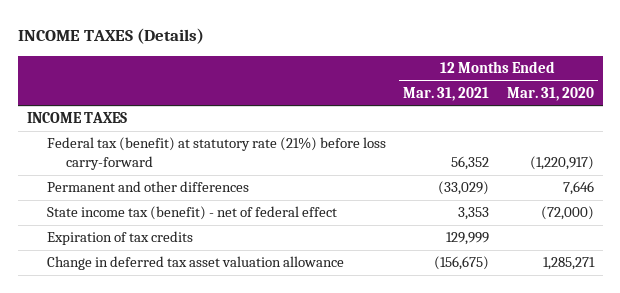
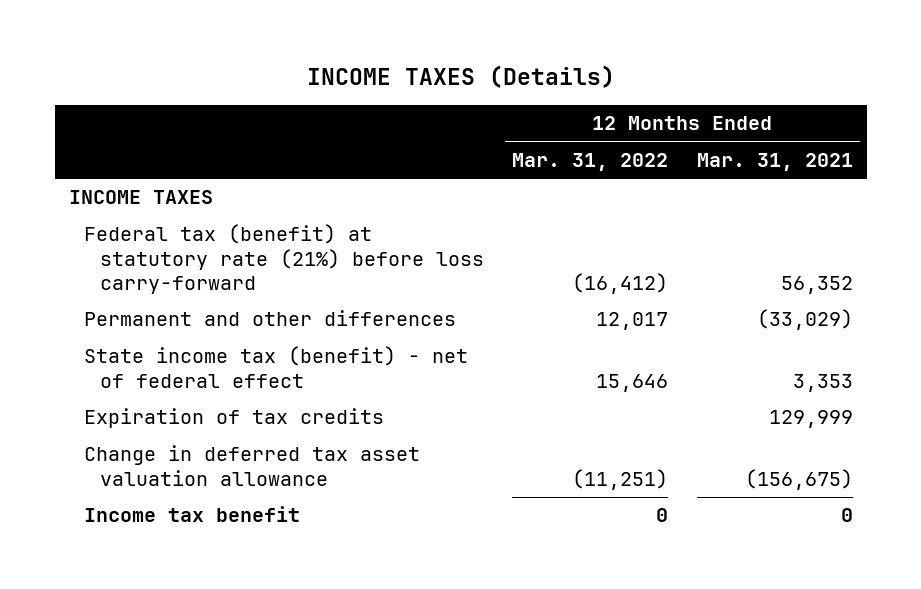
- | 12 Months Ended Mar. 31, 2021 | 12 Months Ended Mar. 31, 2020
+ | 12 Months Ended Mar. 31, 2022 | 12 Months Ended Mar. 31, 2021
+ Income tax benefit | 0 | 0

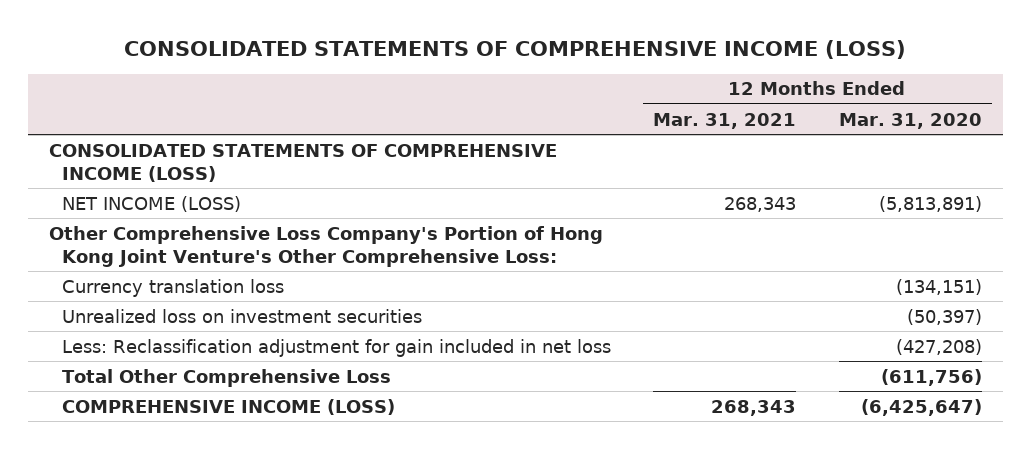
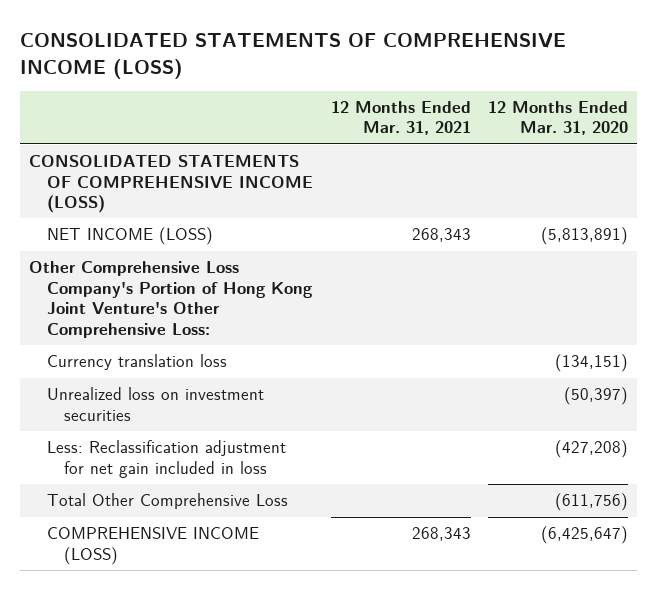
- Less: Reclassification adjustment for gain included in net loss | | (427,208)
+ Less: Reclassification adjustment for net gain included in loss | | (427,208)

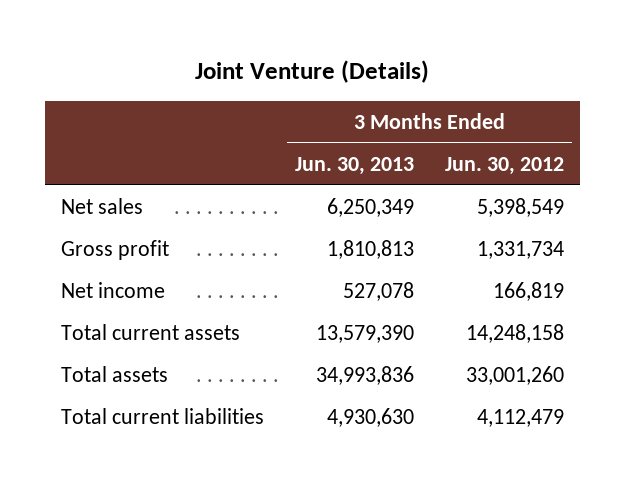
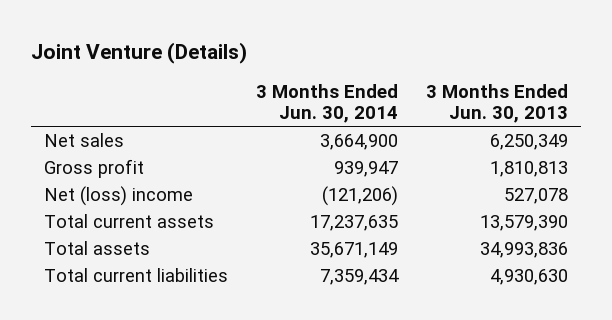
- | 3 Months Ended Jun. 30, 2013 | 3 Months Ended Jun. 30, 2012
+ | 3 Months Ended Jun. 30, 2014 | 3 Months Ended Jun. 30, 2013
- Net income | 527,078 | 166,819
+ Net (loss) income | (121,206) | 527,078

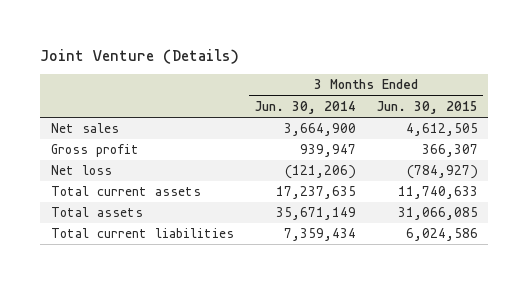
- | 3 Months Ended Jun. 30, 2014 | 3 Months Ended Jun. 30, 2013
+ | 3 Months Ended Jun. 30, 2014 | 3 Months Ended Jun. 30, 2015
- Net (loss) income | (121,206) | 527,078
+ Net loss | (121,206) | (784,927)

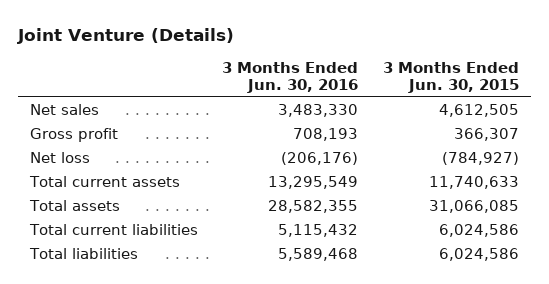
- | 3 Months Ended Jun. 30, 2014 | 3 Months Ended Jun. 30, 2015
+ | 3 Months Ended Jun. 30, 2016 | 3 Months Ended Jun. 30, 2015
+ Total liabilities | 5,589,468 | 6,024,586

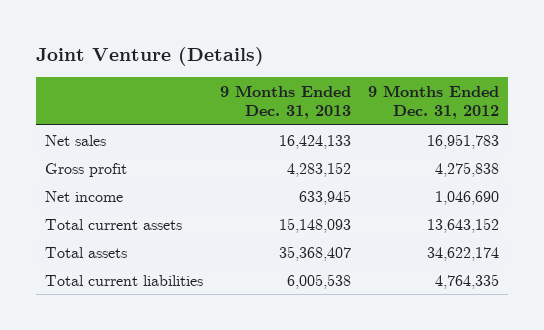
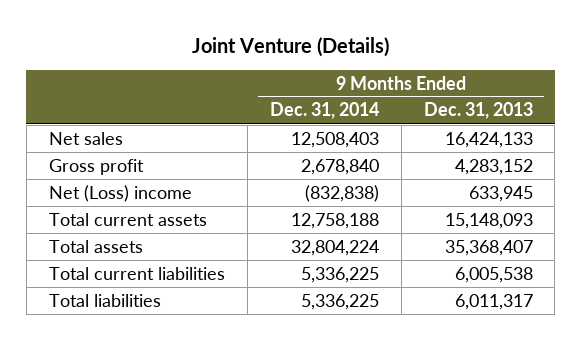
- | 9 Months Ended Dec. 31, 2013 | 9 Months Ended Dec. 31, 2012
+ | 9 Months Ended Dec. 31, 2014 | 9 Months Ended Dec. 31, 2013
- Net income | 633,945 | 1,046,690
+ Net (Loss) income | (832,838) | 633,945
+ Total liabilities | 5,336,225 | 6,011,317

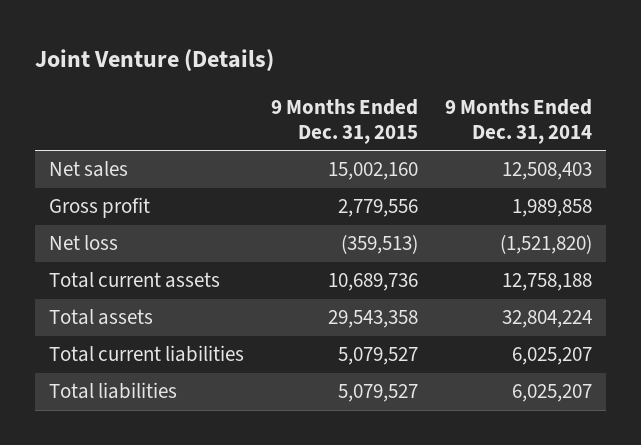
- | 9 Months Ended Dec. 31, 2014 | 9 Months Ended Dec. 31, 2013
+ | 9 Months Ended Dec. 31, 2015 | 9 Months Ended Dec. 31, 2014
- Gross profit | 2,678,840 | 4,283,152
- Net (Loss) income | (832,838) | 633,945
+ Gross profit | 2,779,556 | 1,989,858
+ Net loss | (359,513) | (1,521,820)
- Total current liabilities | 5,336,225 | 6,005,538
- Total liabilities | 5,336,225 | 6,011,317
+ Total current liabilities | 5,079,527 | 6,025,207
+ Total liabilities | 5,079,527 | 6,025,207

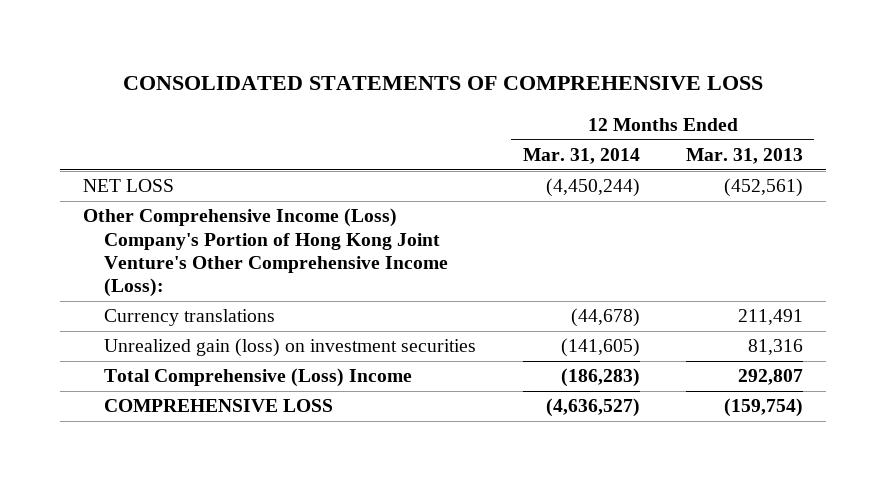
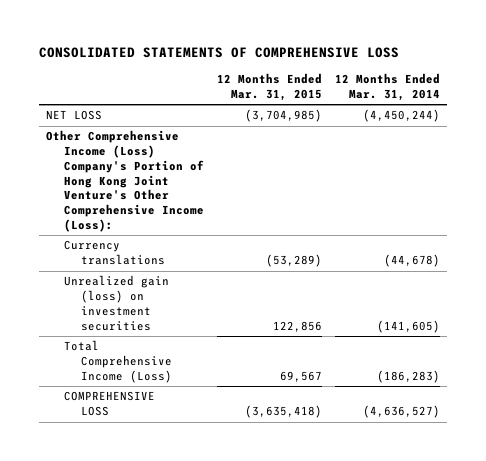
- | 12 Months Ended Mar. 31, 2014 | 12 Months Ended Mar. 31, 2013
+ | 12 Months Ended Mar. 31, 2015 | 12 Months Ended Mar. 31, 2014
- Total Comprehensive (Loss) Income | (186,283) | 292,807
+ Total Comprehensive Income (Loss) | 69,567 | (186,283)

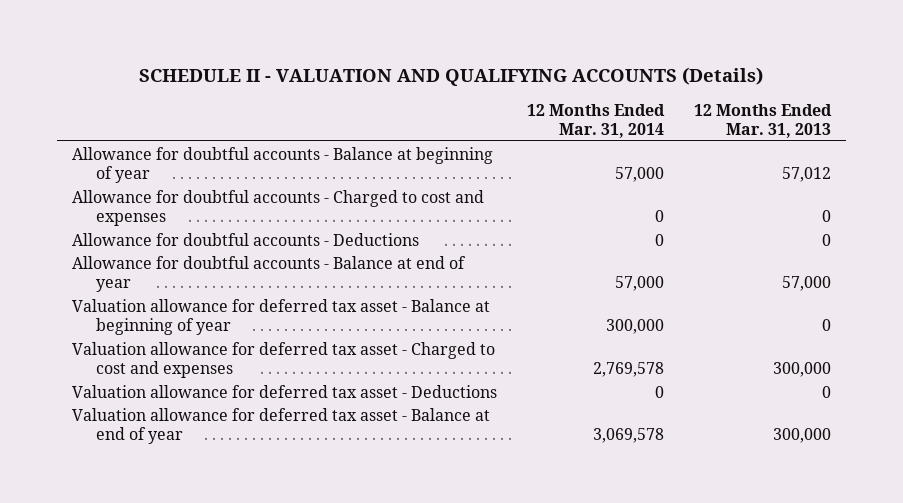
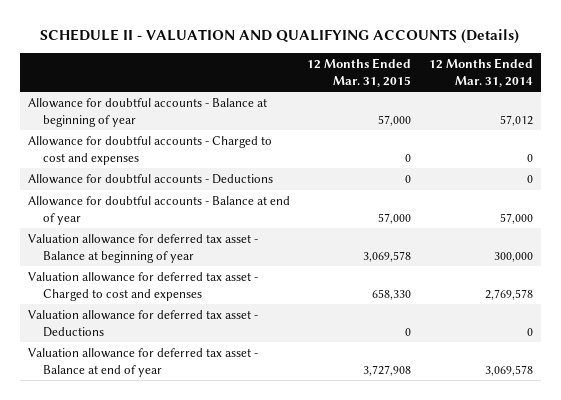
- | 12 Months Ended Mar. 31, 2014 | 12 Months Ended Mar. 31, 2013
+ | 12 Months Ended Mar. 31, 2015 | 12 Months Ended Mar. 31, 2014
- Allowance for doubtful accounts - Balance at beginning of year | 57,000 | 57,012
+ Allowance for doubtful accounts - Balance at beginning of year | 57,000 | 57,012

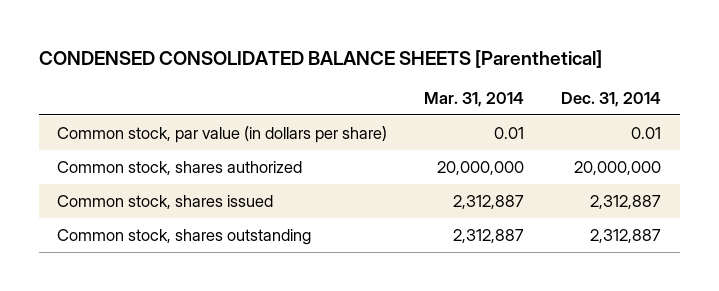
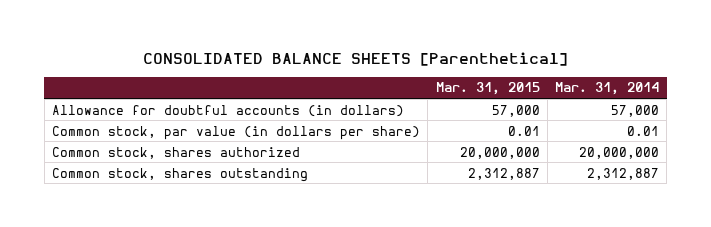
- CONDENSED CONSOLIDATED BALANCE SHEETS [Parenthetical]
+ CONSOLIDATED BALANCE SHEETS [Parenthetical]
- | Mar. 31, 2014 | Dec. 31, 2014
+ | Mar. 31, 2015 | Mar. 31, 2014
+ Allowance for doubtful accounts (in dollars) | 57,000 | 57,000
- Common stock, shares issued | 2,312,887 | 2,312,887

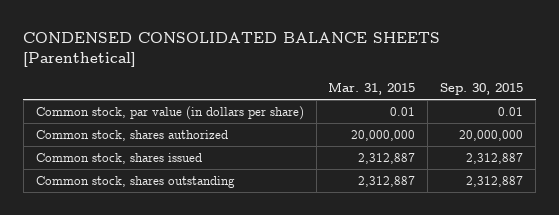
- CONSOLIDATED BALANCE SHEETS [Parenthetical]
+ CONDENSED CONSOLIDATED BALANCE SHEETS [Parenthetical]
- | Mar. 31, 2015 | Mar. 31, 2014
+ | Mar. 31, 2015 | Sep. 30, 2015
- Allowance for doubtful accounts (in dollars) | 57,000 | 57,000
+ Common stock, shares issued | 2,312,887 | 2,312,887

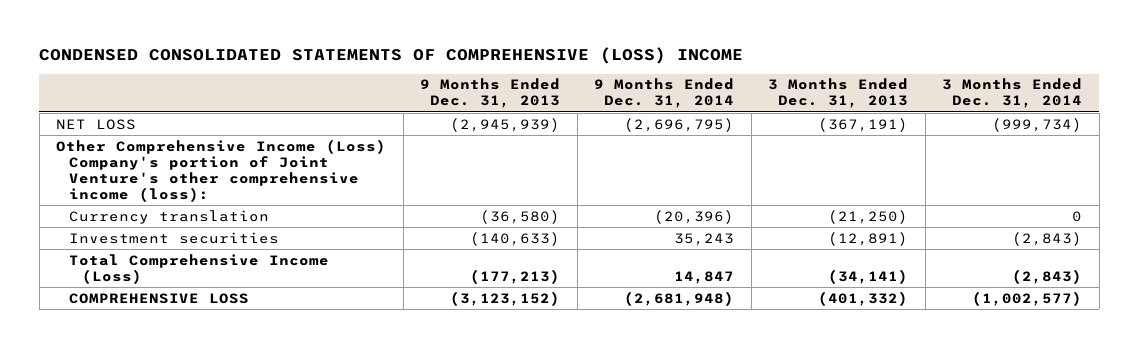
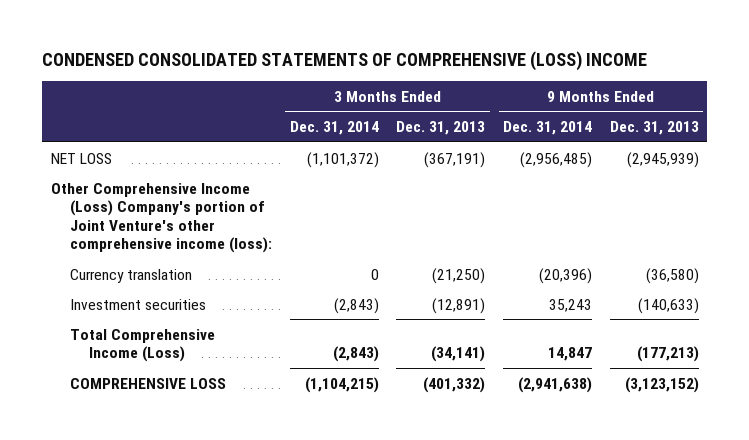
- | 9 Months Ended Dec. 31, 2013 | 9 Months Ended Dec. 31, 2014 | 3 Months Ended Dec. 31, 2013 | 3 Months Ended Dec. 31, 2014
+ | 3 Months Ended Dec. 31, 2014 | 3 Months Ended Dec. 31, 2013 | 9 Months Ended Dec. 31, 2014 | 9 Months Ended Dec. 31, 2013
- NET LOSS | (2,945,939) | (2,696,795) | (367,191) | (999,734)
+ NET LOSS | (1,101,372) | (367,191) | (2,956,485) | (2,945,939)
- COMPREHENSIVE LOSS | (3,123,152) | (2,681,948) | (401,332) | (1,002,577)
+ COMPREHENSIVE LOSS | (1,104,215) | (401,332) | (2,941,638) | (3,123,152)

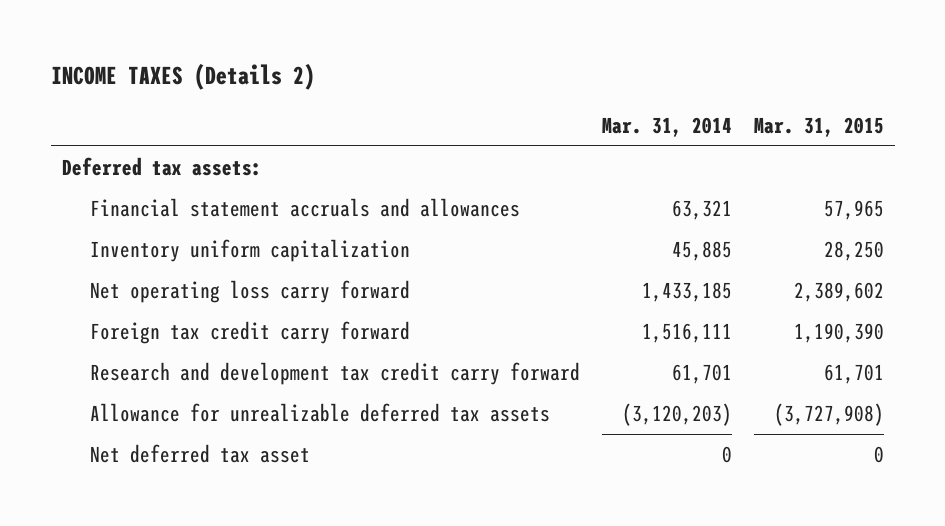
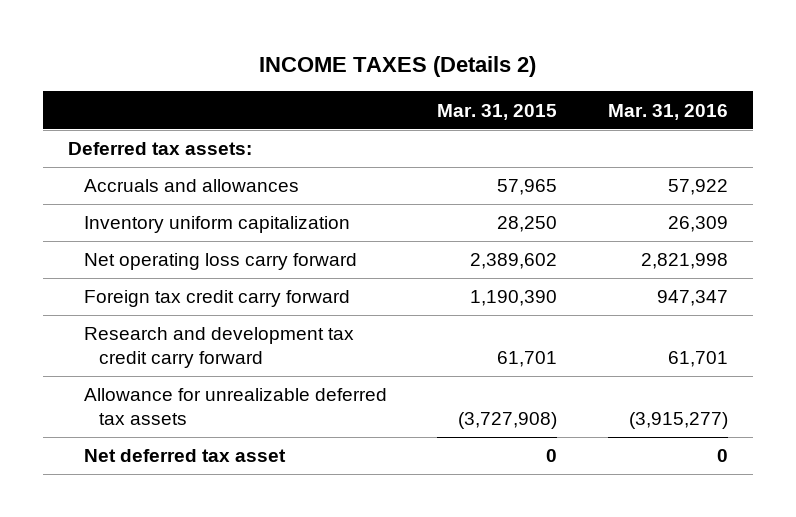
- | Mar. 31, 2014 | Mar. 31, 2015
+ | Mar. 31, 2015 | Mar. 31, 2016
- Financial statement accruals and allowances | 63,321 | 57,965
+ Accruals and allowances | 57,965 | 57,922

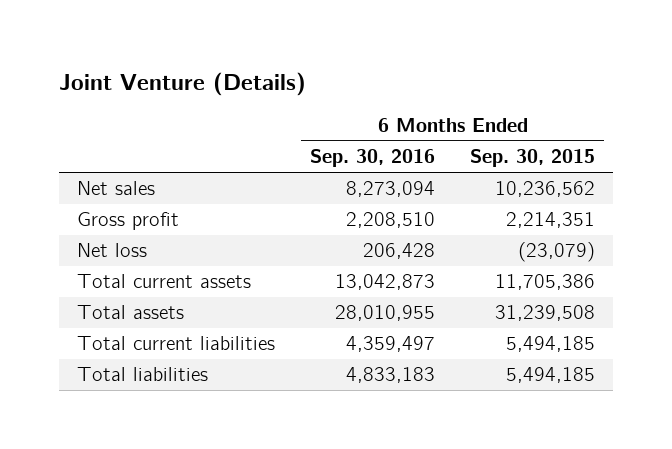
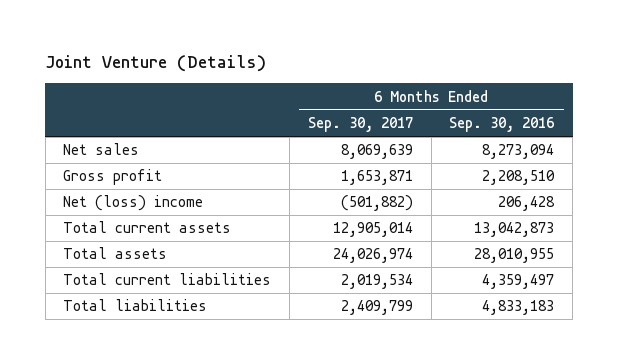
- | 6 Months Ended Sep. 30, 2016 | 6 Months Ended Sep. 30, 2015
+ | 6 Months Ended Sep. 30, 2017 | 6 Months Ended Sep. 30, 2016
- Net loss | 206,428 | (23,079)
+ Net (loss) income | (501,882) | 206,428

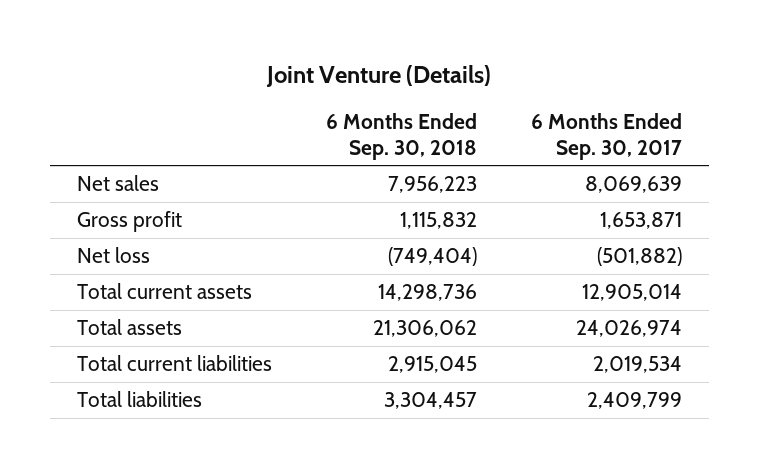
- | 6 Months Ended Sep. 30, 2017 | 6 Months Ended Sep. 30, 2016
+ | 6 Months Ended Sep. 30, 2018 | 6 Months Ended Sep. 30, 2017
- Net (loss) income | (501,882) | 206,428
+ Net loss | (749,404) | (501,882)

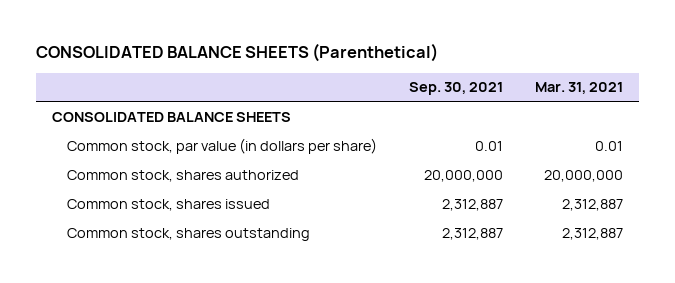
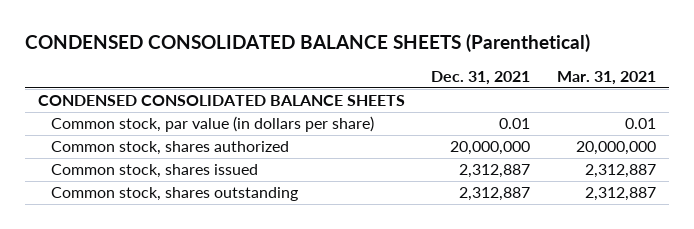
- CONSOLIDATED BALANCE SHEETS (Parenthetical)
+ CONDENSED CONSOLIDATED BALANCE SHEETS (Parenthetical)
- | Sep. 30, 2021 | Mar. 31, 2021
+ | Dec. 31, 2021 | Mar. 31, 2021
- CONSOLIDATED BALANCE SHEETS
+ CONDENSED CONSOLIDATED BALANCE SHEETS

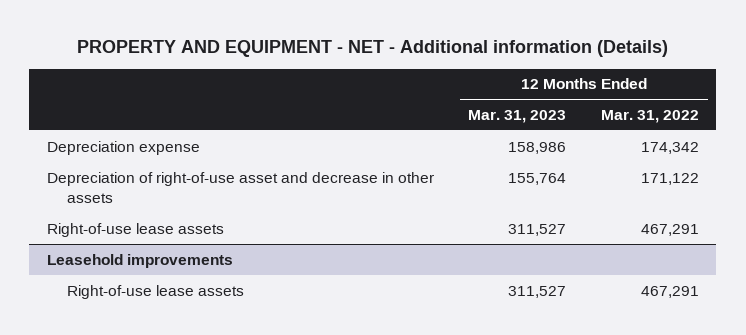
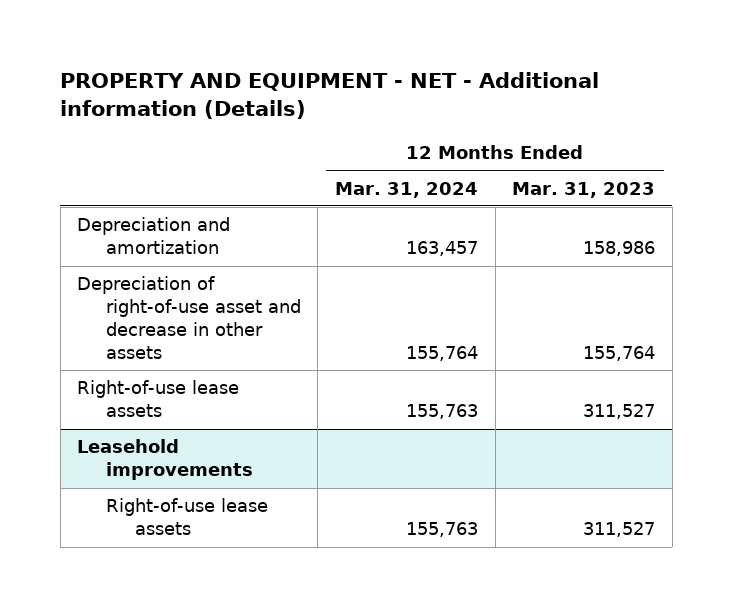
- | 12 Months Ended Mar. 31, 2023 | 12 Months Ended Mar. 31, 2022
+ | 12 Months Ended Mar. 31, 2024 | 12 Months Ended Mar. 31, 2023
- Depreciation expense | 158,986 | 174,342
+ Depreciation and amortization | 163,457 | 158,986

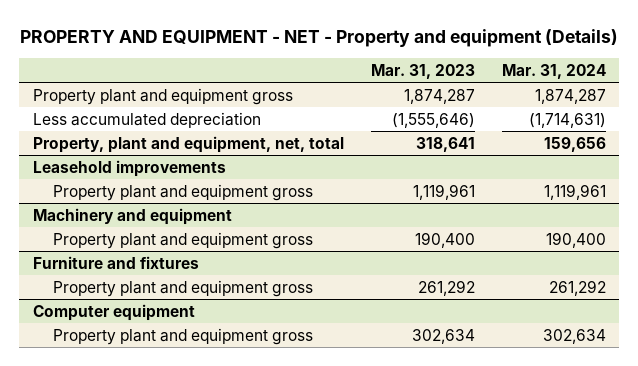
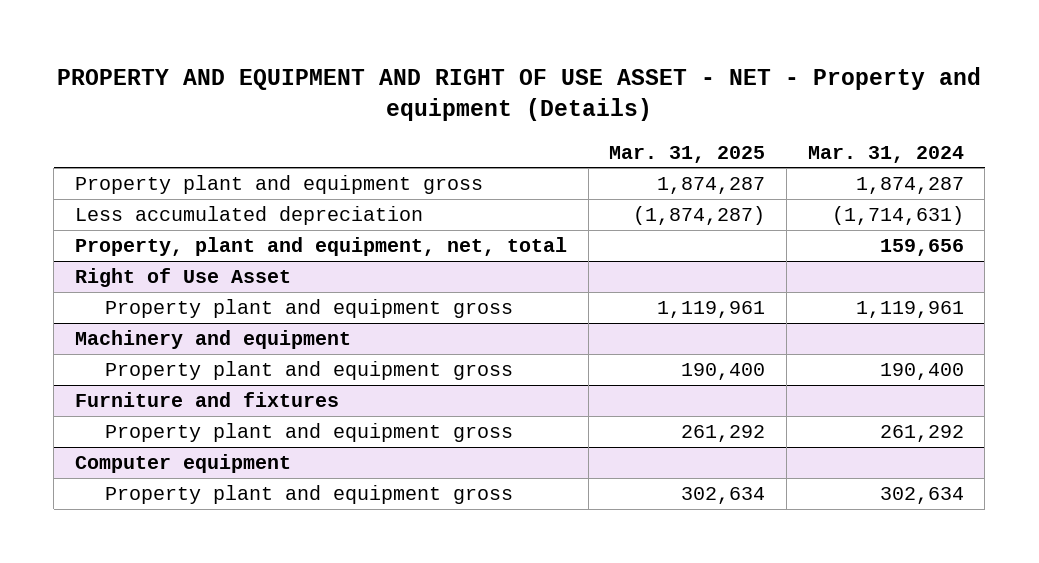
- PROPERTY AND EQUIPMENT - NET - Property and equipment (Details)
+ PROPERTY AND EQUIPMENT AND RIGHT OF USE ASSET - NET - Property and equipment (Details)
- | Mar. 31, 2023 | Mar. 31, 2024
+ | Mar. 31, 2025 | Mar. 31, 2024
- Leasehold improvements
+ Right of Use Asset

